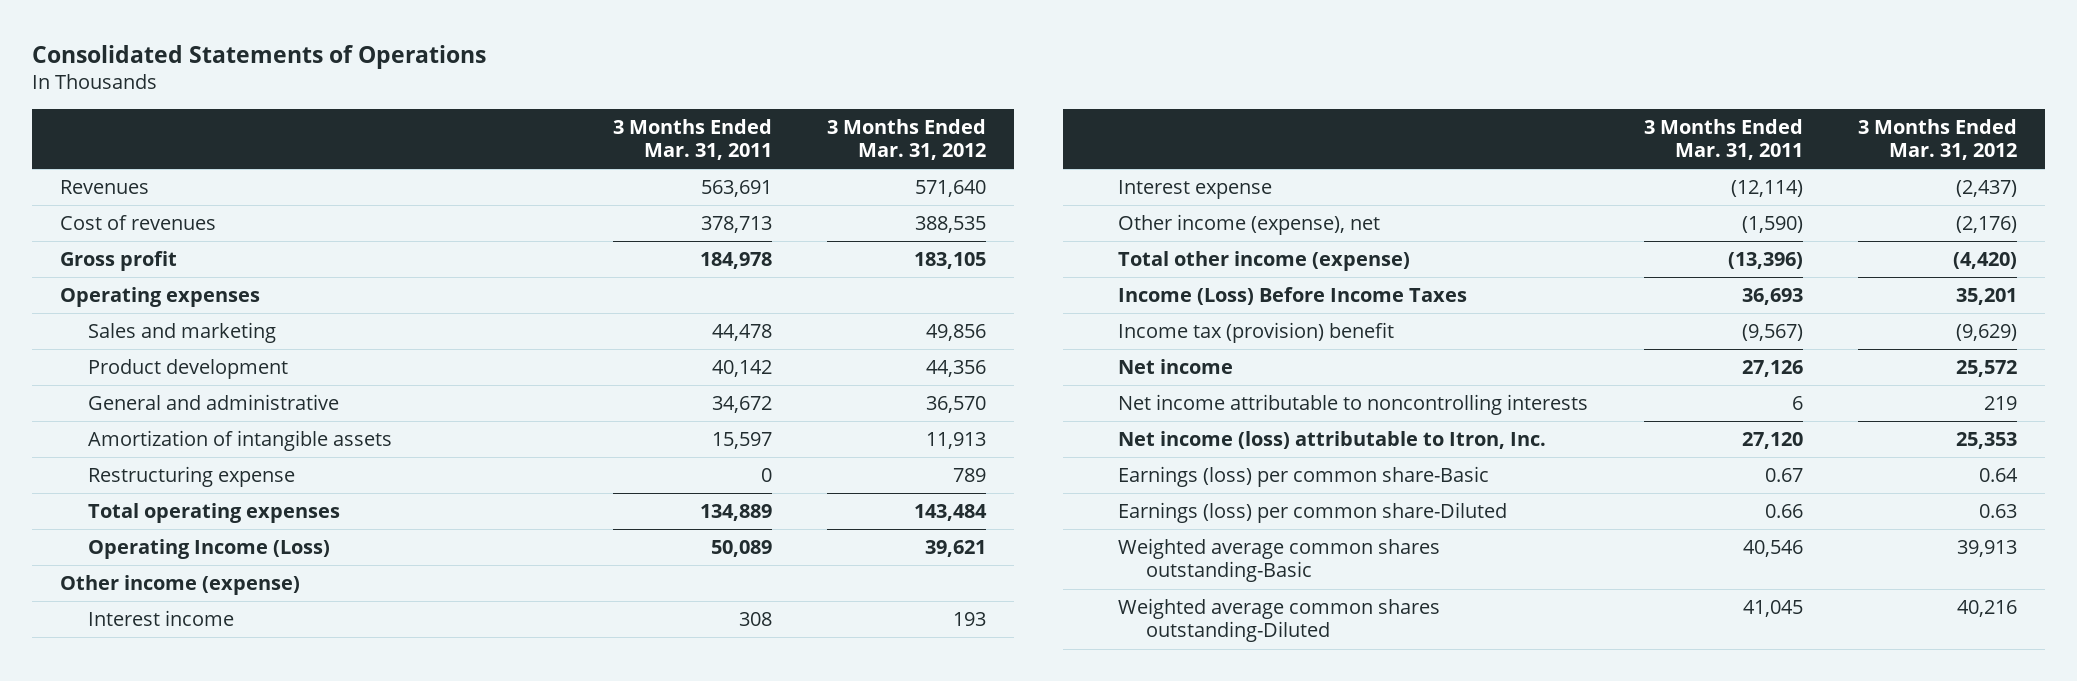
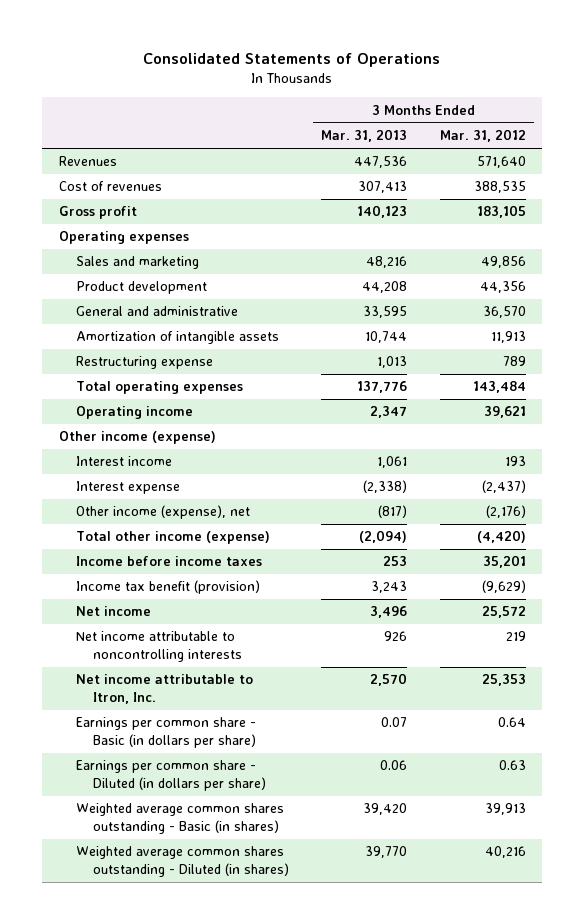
- | 3 Months Ended Mar. 31, 2011 | 3 Months Ended Mar. 31, 2012
+ | 3 Months Ended Mar. 31, 2013 | 3 Months Ended Mar. 31, 2012
- Operating Income (Loss) | 50,089 | 39,621
+ Operating income | 2,347 | 39,621
- Income (Loss) Before Income Taxes | 36,693 | 35,201
- Income tax (provision) benefit | (9,567) | (9,629)
+ Income before income taxes | 253 | 35,201
+ Income tax benefit (provision) | 3,243 | (9,629)
- Net income (loss) attributable to Itron, Inc. | 27,120 | 25,353
- Earnings (loss) per common share-Basic | 0.67 | 0.64
- Earnings (loss) per common share-Diluted | 0.66 | 0.63
- Weighted average common shares outstanding-Basic | 40,546 | 39,913
- Weighted average common shares outstanding-Diluted | 41,045 | 40,216
+ Net income attributable to Itron, Inc. | 2,570 | 25,353
+ Earnings per common share - Basic (in dollars per share) | 0.07 | 0.64
+ Earnings per common share - Diluted (in dollars per share) | 0.06 | 0.63
+ Weighted average common shares outstanding - Basic (in shares) | 39,420 | 39,913
+ Weighted average common shares outstanding - Diluted (in shares) | 39,770 | 40,216

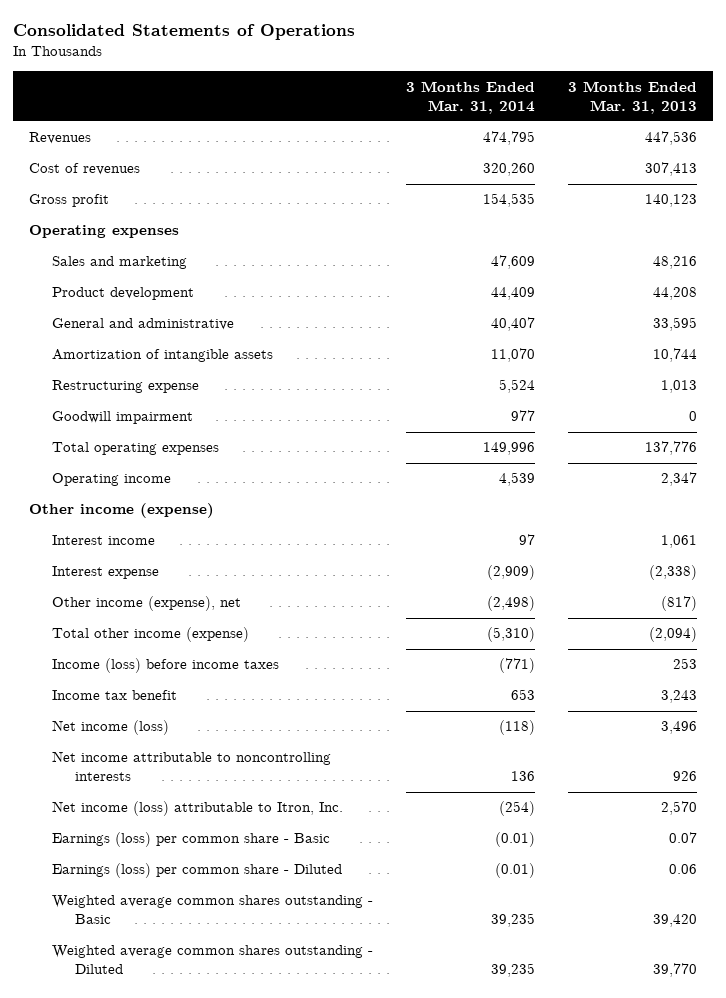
- | 3 Months Ended Mar. 31, 2013 | 3 Months Ended Mar. 31, 2012
+ | 3 Months Ended Mar. 31, 2014 | 3 Months Ended Mar. 31, 2013
+ Goodwill impairment | 977 | 0
- Income before income taxes | 253 | 35,201
- Income tax benefit (provision) | 3,243 | (9,629)
- Net income | 3,496 | 25,572
+ Income (loss) before income taxes | (771) | 253
+ Income tax benefit | 653 | 3,243
+ Net income (loss) | (118) | 3,496
- Net income attributable to Itron, Inc. | 2,570 | 25,353
- Earnings per common share - Basic (in dollars per share) | 0.07 | 0.64
- Earnings per common share - Diluted (in dollars per share) | 0.06 | 0.63
- Weighted average common shares outstanding - Basic (in shares) | 39,420 | 39,913
- Weighted average common shares outstanding - Diluted (in shares) | 39,770 | 40,216
+ Net income (loss) attributable to Itron, Inc. | (254) | 2,570
+ Earnings (loss) per common share - Basic | (0.01) | 0.07
+ Earnings (loss) per common share - Diluted | (0.01) | 0.06
+ Weighted average common shares outstanding - Basic | 39,235 | 39,420
+ Weighted average common shares outstanding - Diluted | 39,235 | 39,770

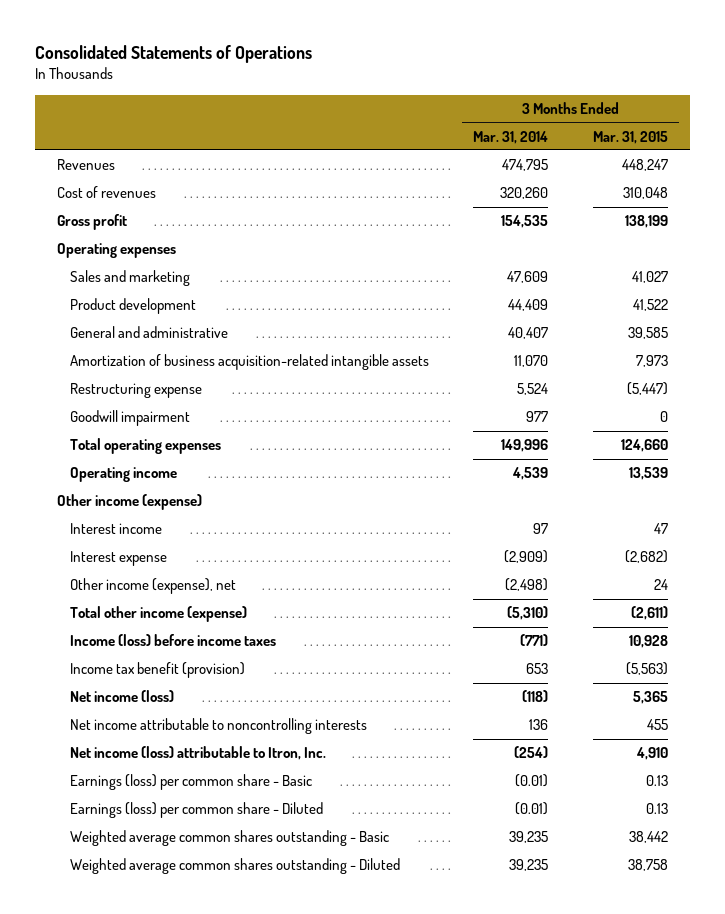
- | 3 Months Ended Mar. 31, 2014 | 3 Months Ended Mar. 31, 2013
+ | 3 Months Ended Mar. 31, 2014 | 3 Months Ended Mar. 31, 2015
- Amortization of intangible assets | 11,070 | 10,744
+ Amortization of business acquisition-related intangible assets | 11,070 | 7,973
- Income tax benefit | 653 | 3,243
+ Income tax benefit (provision) | 653 | (5,563)

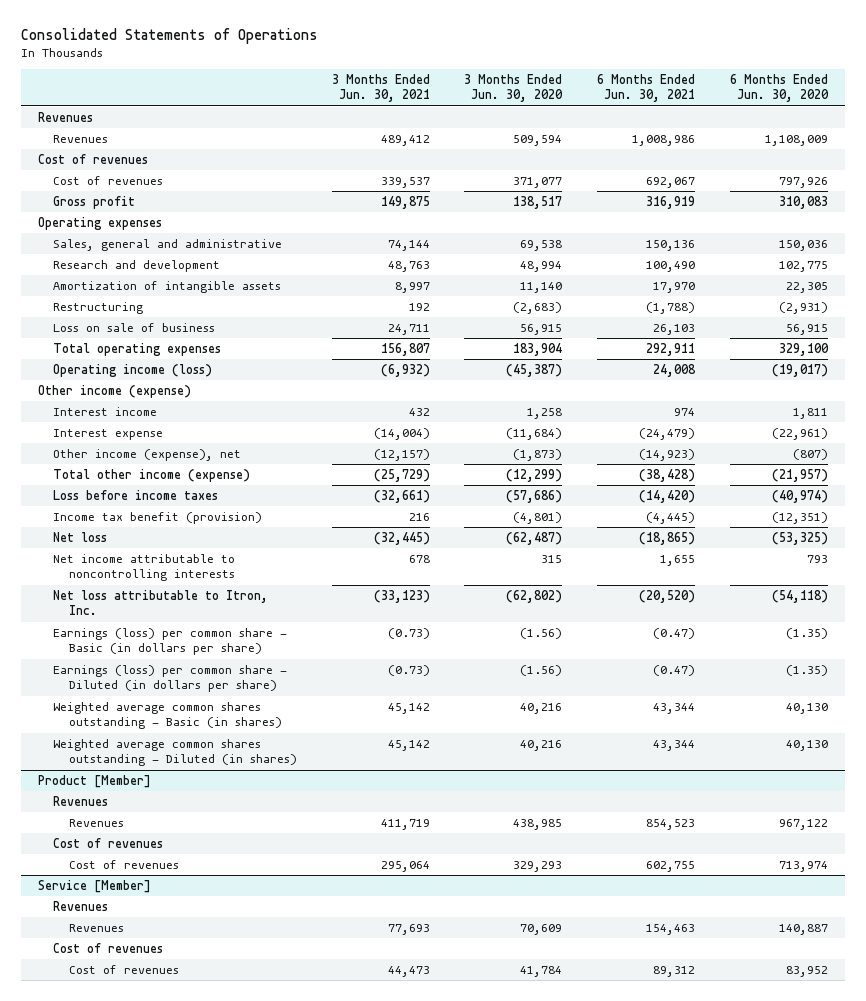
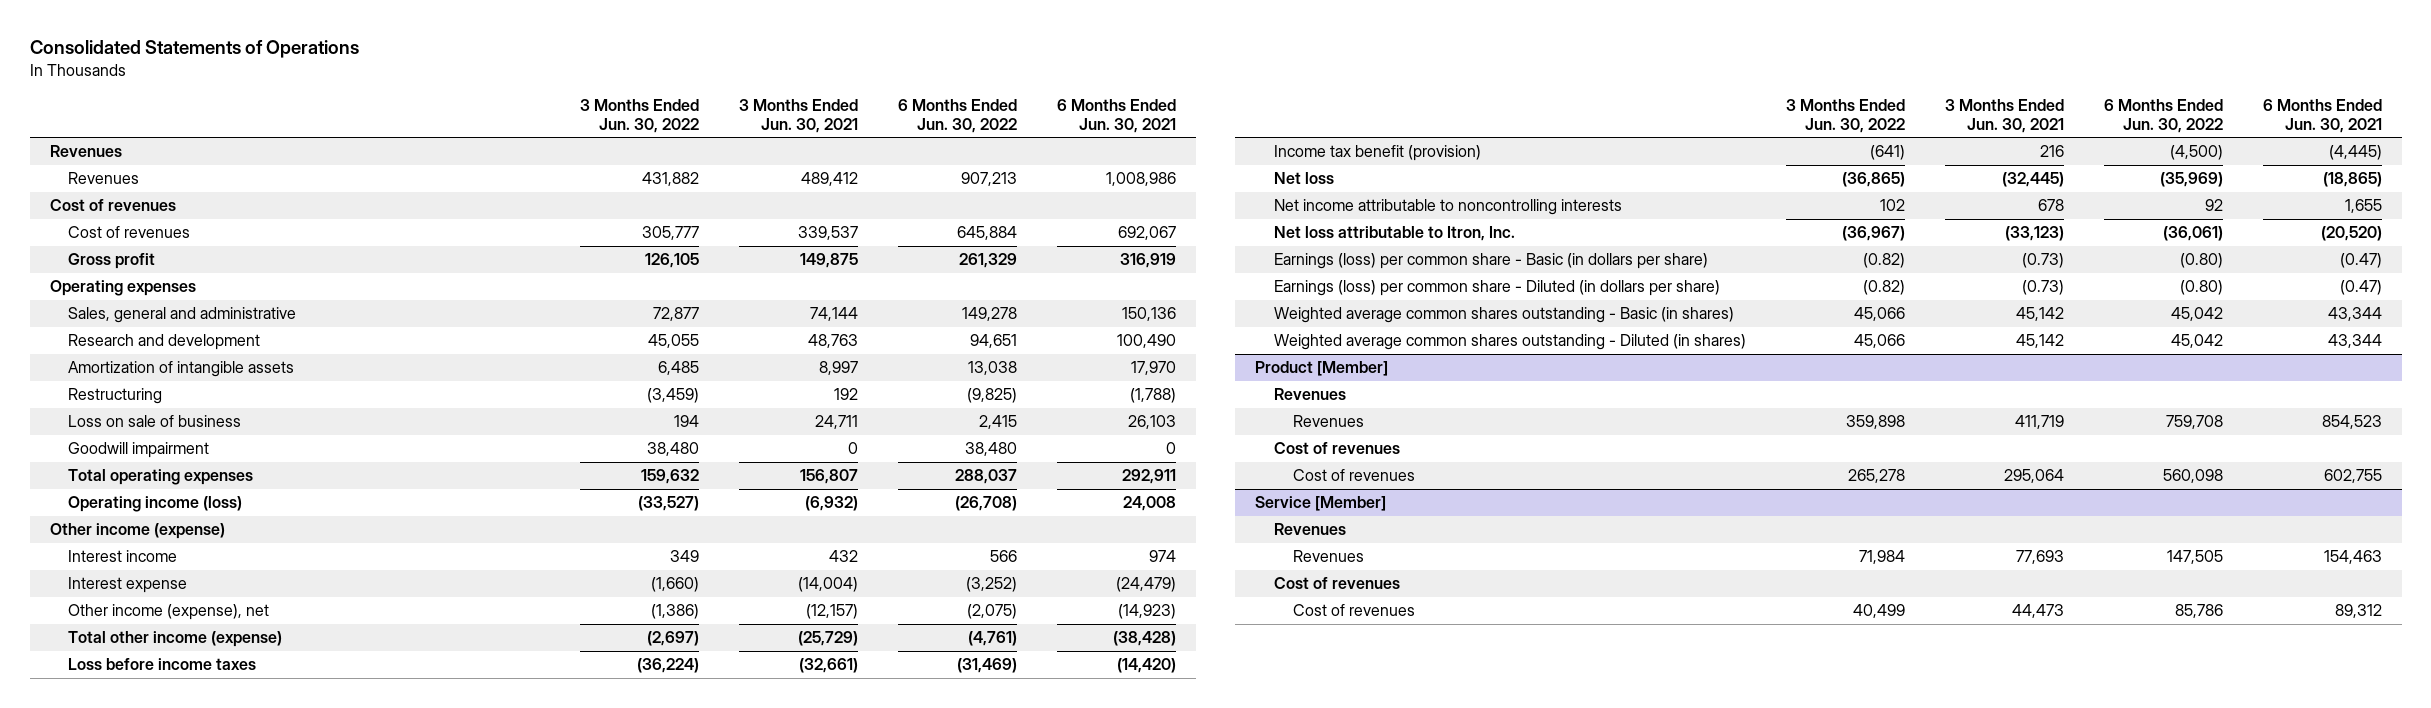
- | 3 Months Ended Jun. 30, 2021 | 3 Months Ended Jun. 30, 2020 | 6 Months Ended Jun. 30, 2021 | 6 Months Ended Jun. 30, 2020
+ | 3 Months Ended Jun. 30, 2022 | 3 Months Ended Jun. 30, 2021 | 6 Months Ended Jun. 30, 2022 | 6 Months Ended Jun. 30, 2021
+ Goodwill impairment | 38,480 | 0 | 38,480 | 0

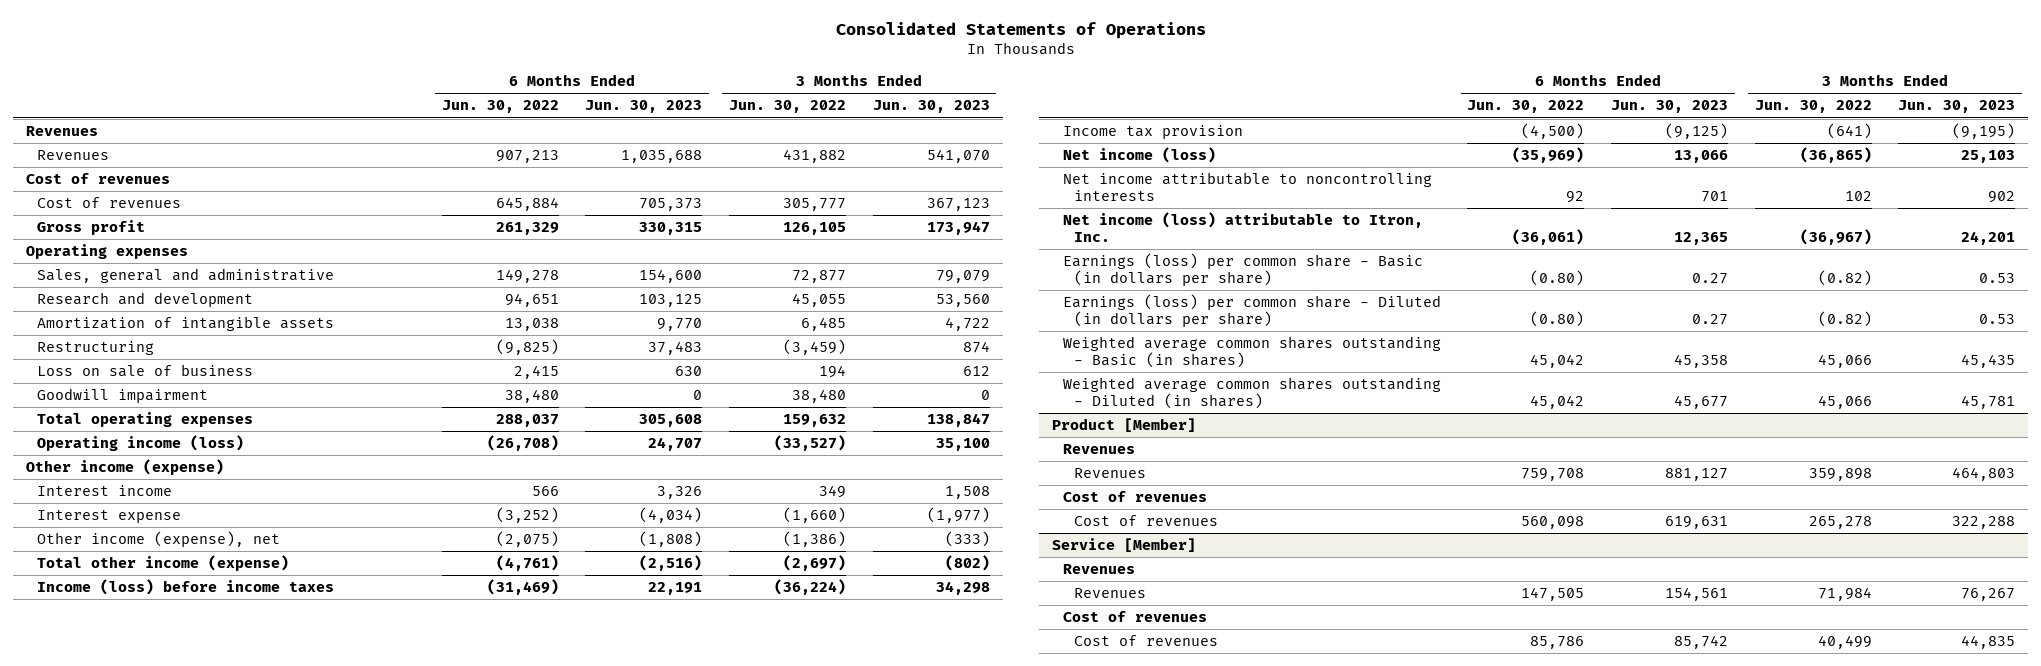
- | 3 Months Ended Jun. 30, 2022 | 3 Months Ended Jun. 30, 2021 | 6 Months Ended Jun. 30, 2022 | 6 Months Ended Jun. 30, 2021
+ | 6 Months Ended Jun. 30, 2022 | 6 Months Ended Jun. 30, 2023 | 3 Months Ended Jun. 30, 2022 | 3 Months Ended Jun. 30, 2023
- Loss before income taxes | (36,224) | (32,661) | (31,469) | (14,420)
- Income tax benefit (provision) | (641) | 216 | (4,500) | (4,445)
- Net loss | (36,865) | (32,445) | (35,969) | (18,865)
+ Income (loss) before income taxes | (31,469) | 22,191 | (36,224) | 34,298
+ Income tax provision | (4,500) | (9,125) | (641) | (9,195)
+ Net income (loss) | (35,969) | 13,066 | (36,865) | 25,103
- Net loss attributable to Itron, Inc. | (36,967) | (33,123) | (36,061) | (20,520)
+ Net income (loss) attributable to Itron, Inc. | (36,061) | 12,365 | (36,967) | 24,201

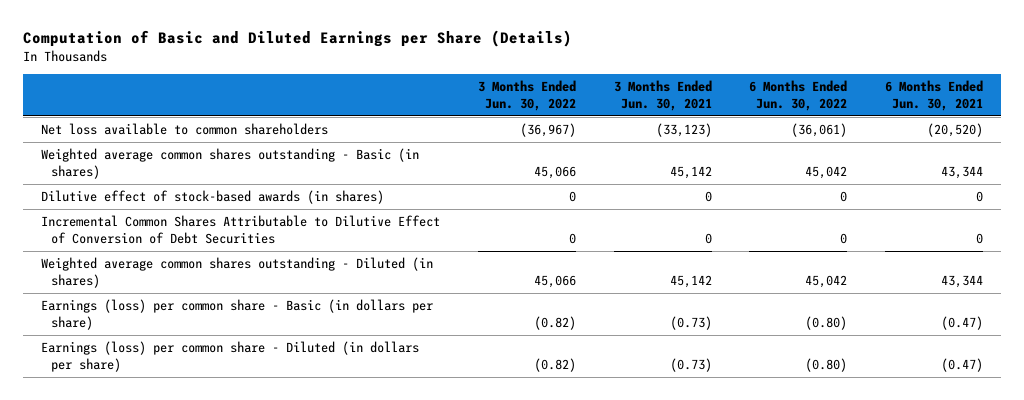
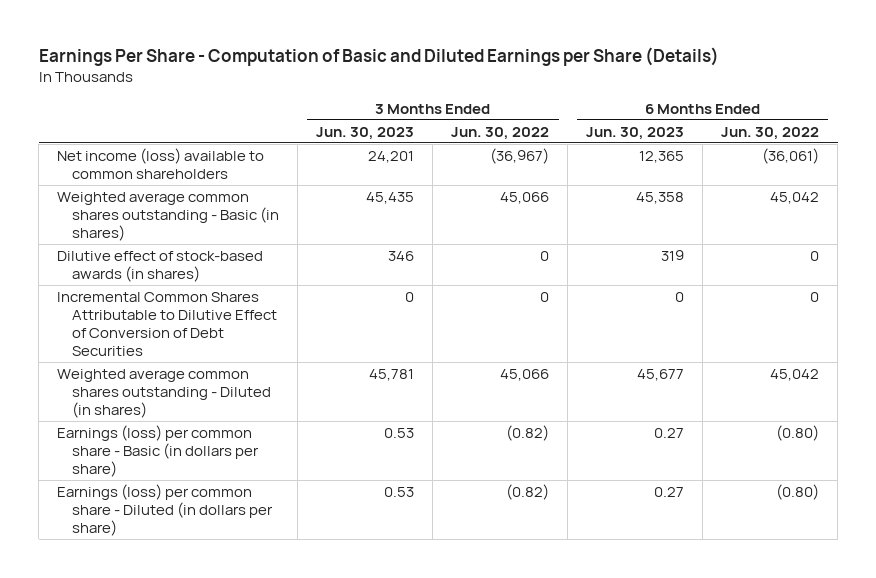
- Computation of Basic and Diluted Earnings per Share (Details)
+ Earnings Per Share - Computation of Basic and Diluted Earnings per Share (Details)
- | 3 Months Ended Jun. 30, 2022 | 3 Months Ended Jun. 30, 2021 | 6 Months Ended Jun. 30, 2022 | 6 Months Ended Jun. 30, 2021
+ | 3 Months Ended Jun. 30, 2023 | 3 Months Ended Jun. 30, 2022 | 6 Months Ended Jun. 30, 2023 | 6 Months Ended Jun. 30, 2022
- Net loss available to common shareholders | (36,967) | (33,123) | (36,061) | (20,520)
+ Net income (loss) available to common shareholders | 24,201 | (36,967) | 12,365 | (36,061)

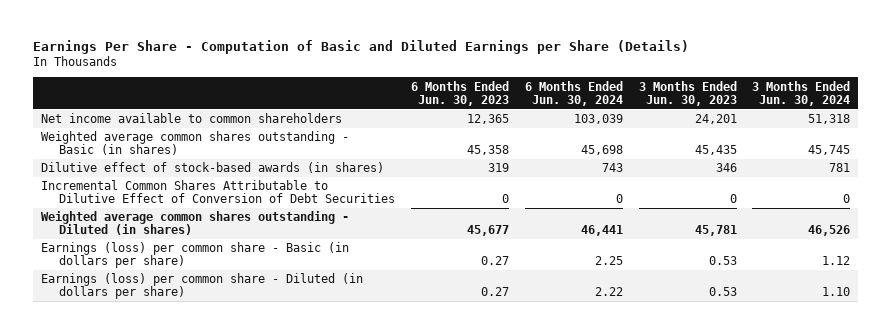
- | 3 Months Ended Jun. 30, 2023 | 3 Months Ended Jun. 30, 2022 | 6 Months Ended Jun. 30, 2023 | 6 Months Ended Jun. 30, 2022
+ | 6 Months Ended Jun. 30, 2023 | 6 Months Ended Jun. 30, 2024 | 3 Months Ended Jun. 30, 2023 | 3 Months Ended Jun. 30, 2024
- Net income (loss) available to common shareholders | 24,201 | (36,967) | 12,365 | (36,061)
+ Net income available to common shareholders | 12,365 | 103,039 | 24,201 | 51,318

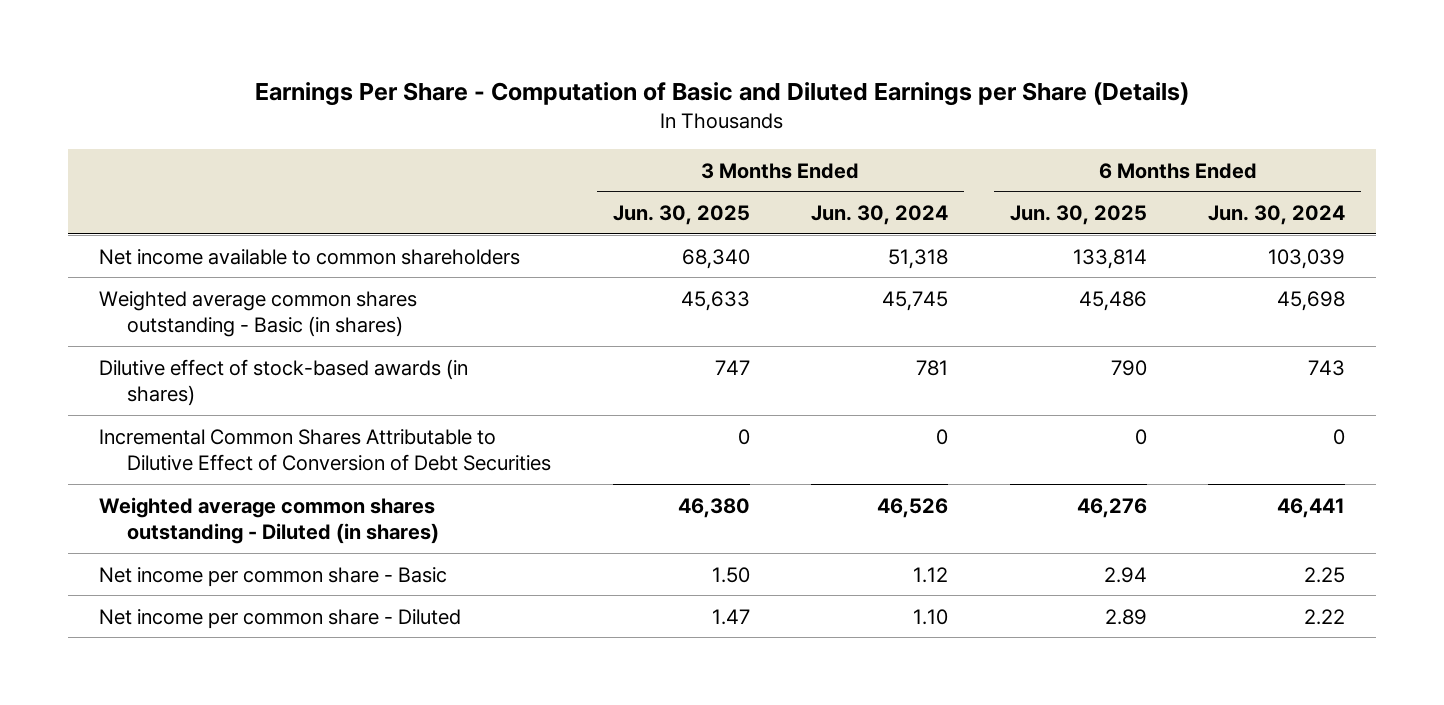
- | 6 Months Ended Jun. 30, 2023 | 6 Months Ended Jun. 30, 2024 | 3 Months Ended Jun. 30, 2023 | 3 Months Ended Jun. 30, 2024
+ | 3 Months Ended Jun. 30, 2025 | 3 Months Ended Jun. 30, 2024 | 6 Months Ended Jun. 30, 2025 | 6 Months Ended Jun. 30, 2024
- Earnings (loss) per common share - Basic (in dollars per share) | 0.27 | 2.25 | 0.53 | 1.12
- Earnings (loss) per common share - Diluted (in dollars per share) | 0.27 | 2.22 | 0.53 | 1.10
+ Net income per common share - Basic | 1.50 | 1.12 | 2.94 | 2.25
+ Net income per common share - Diluted | 1.47 | 1.10 | 2.89 | 2.22

